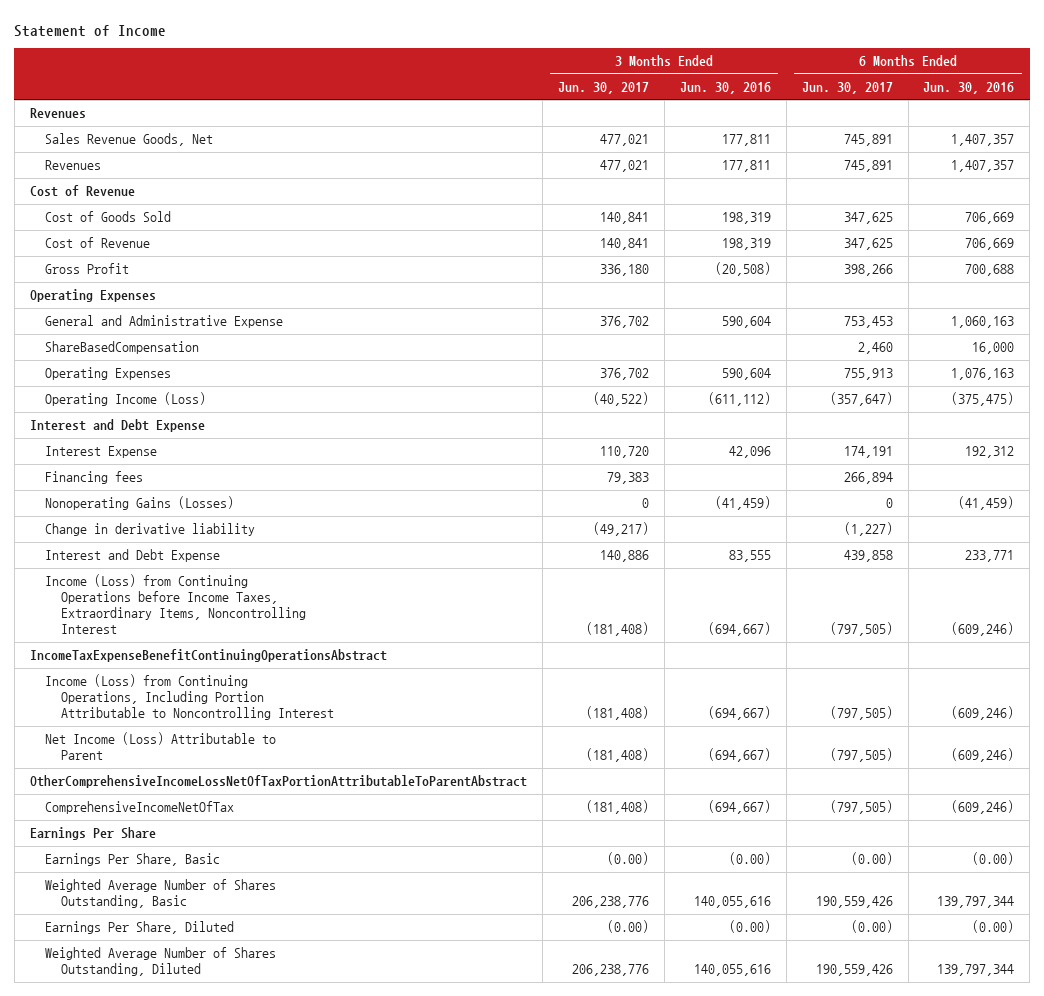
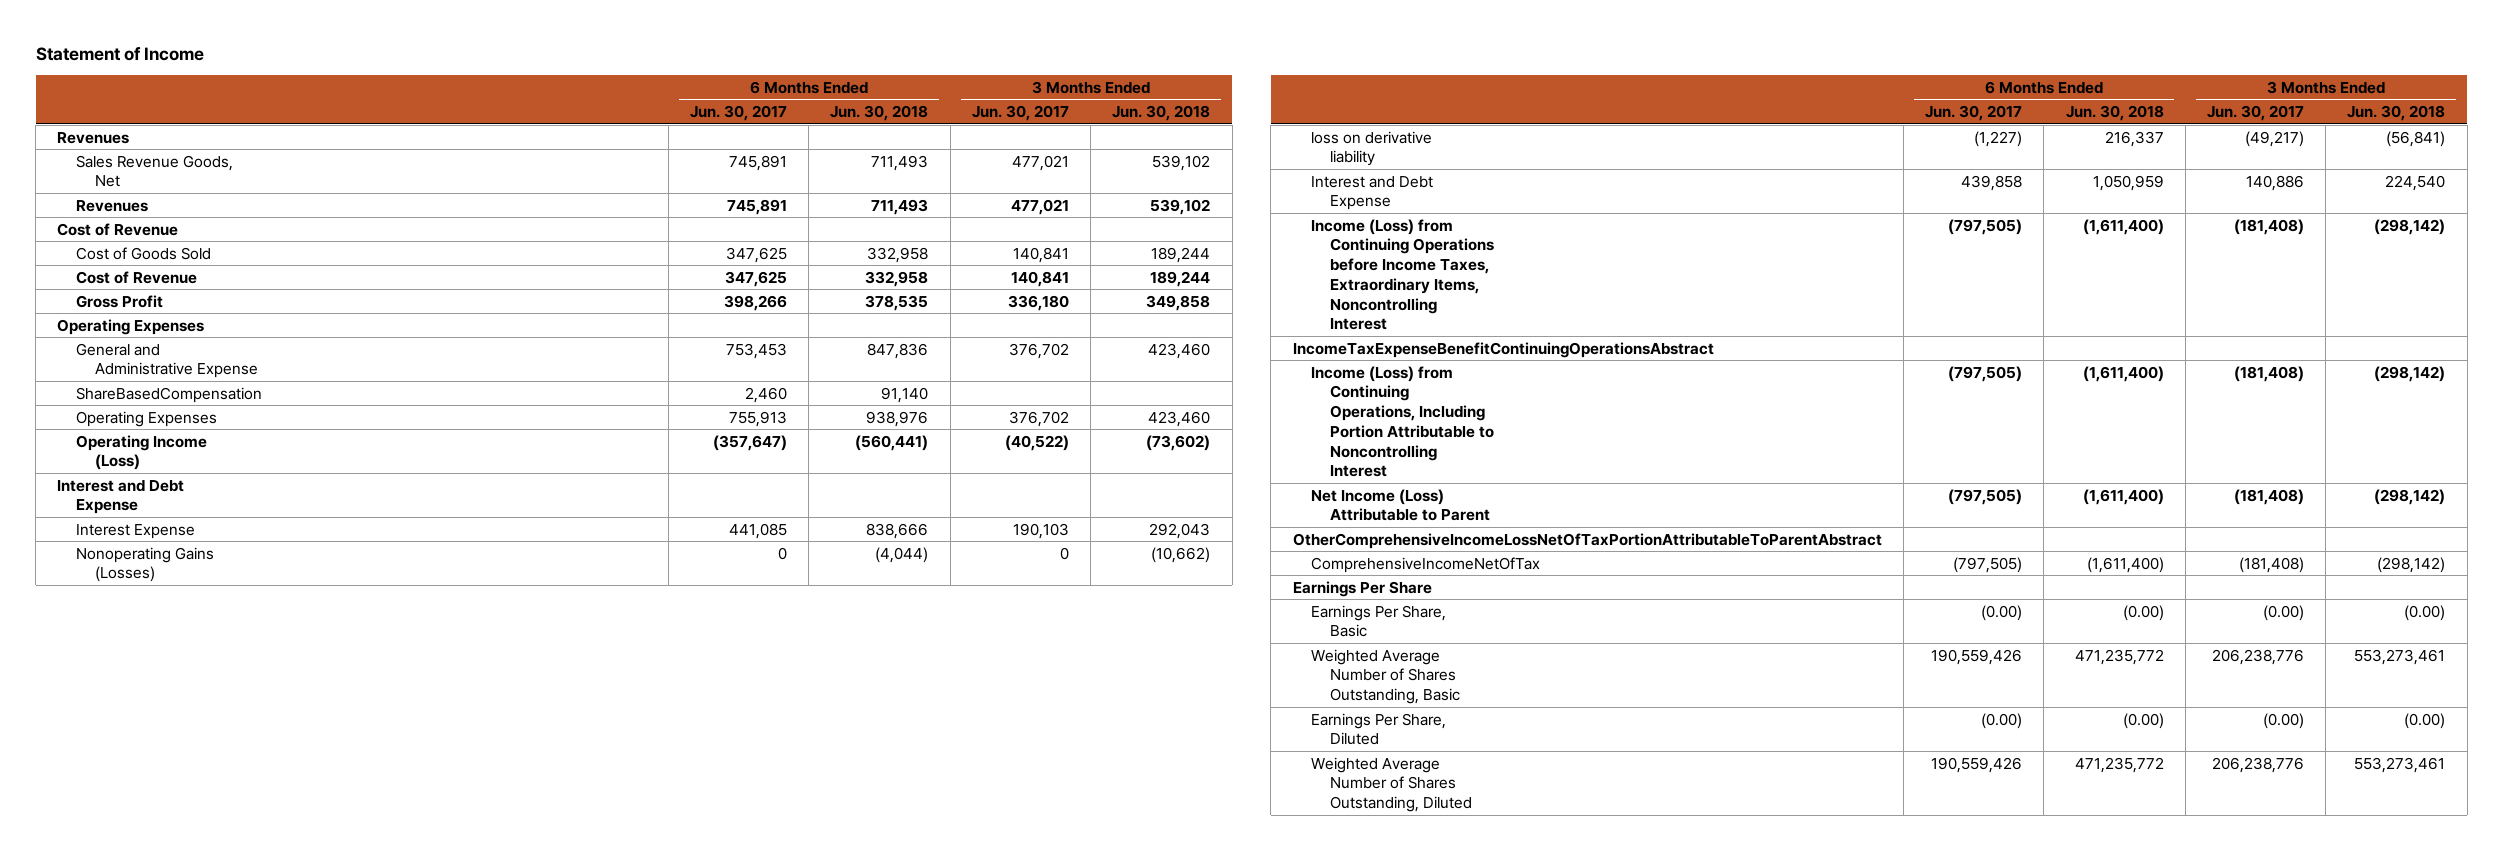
- | 3 Months Ended Jun. 30, 2017 | 3 Months Ended Jun. 30, 2016 | 6 Months Ended Jun. 30, 2017 | 6 Months Ended Jun. 30, 2016
+ | 6 Months Ended Jun. 30, 2017 | 6 Months Ended Jun. 30, 2018 | 3 Months Ended Jun. 30, 2017 | 3 Months Ended Jun. 30, 2018
- Interest Expense | 110,720 | 42,096 | 174,191 | 192,312
- Financing fees | 79,383 | | 266,894 |
+ Interest Expense | 441,085 | 838,666 | 190,103 | 292,043
- Change in derivative liability | (49,217) | | (1,227) |
+ loss on derivative liability | (1,227) | 216,337 | (49,217) | (56,841)

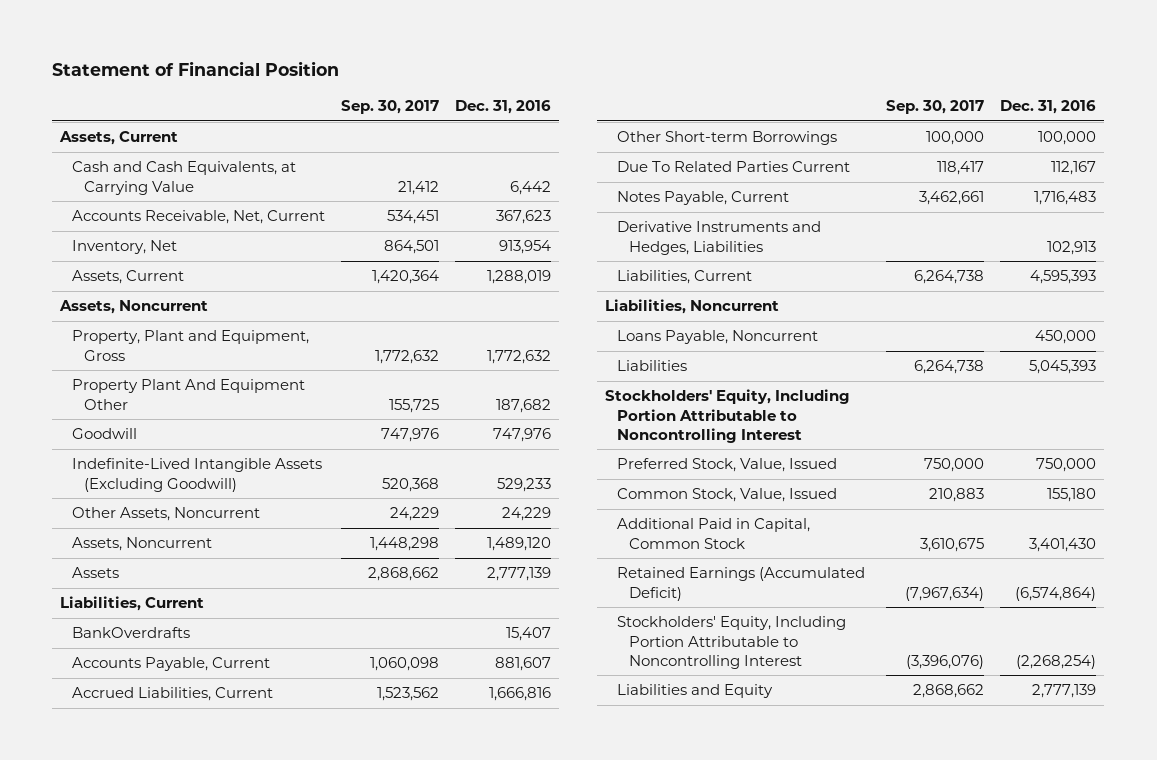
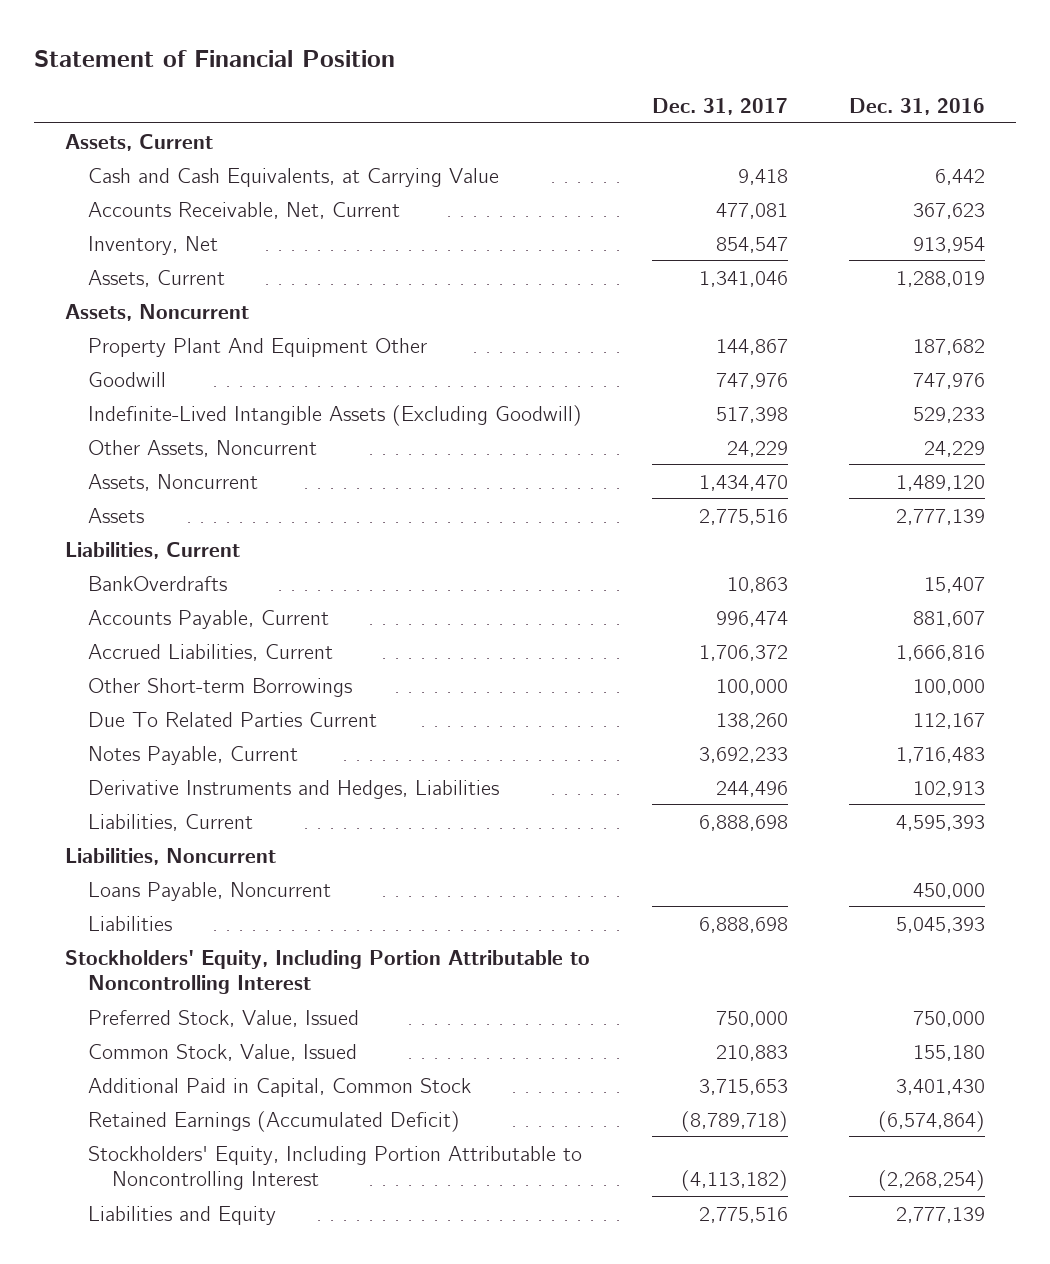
- | Sep. 30, 2017 | Dec. 31, 2016
+ | Dec. 31, 2017 | Dec. 31, 2016
- Property, Plant and Equipment, Gross | 1,772,632 | 1,772,632

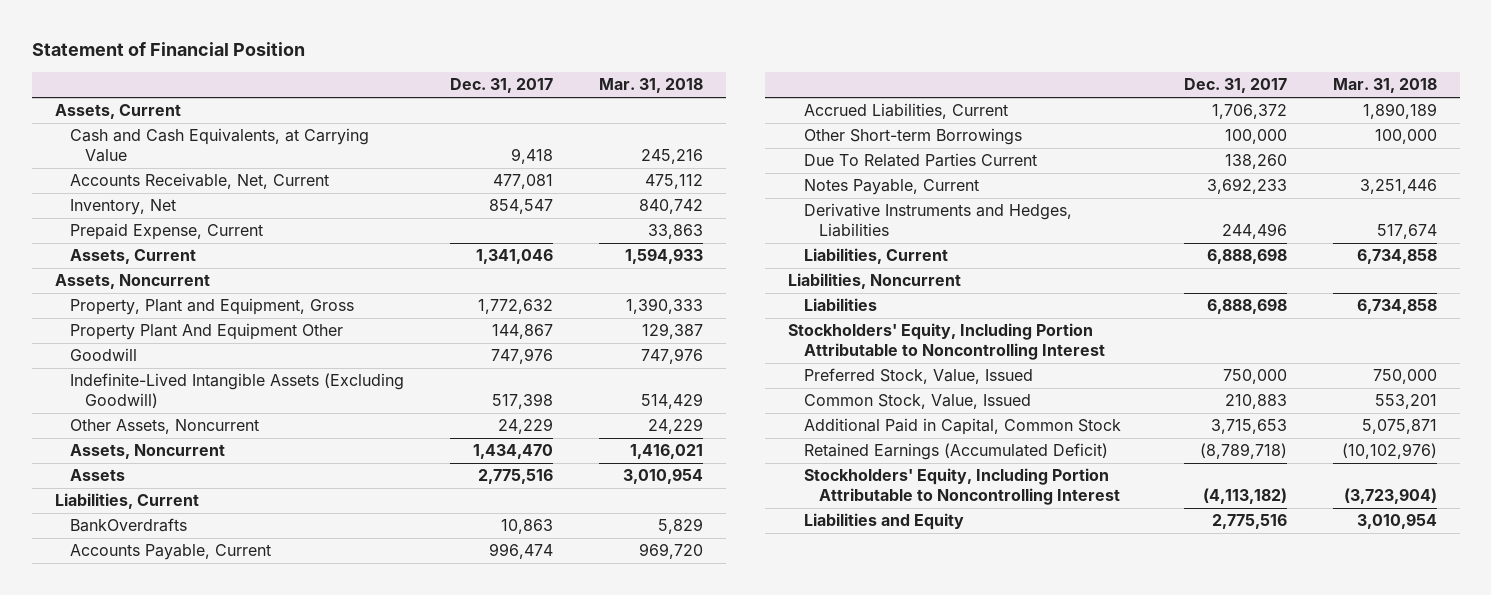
- | Dec. 31, 2017 | Dec. 31, 2016
+ | Dec. 31, 2017 | Mar. 31, 2018
+ Prepaid Expense, Current | | 33,863
+ Property, Plant and Equipment, Gross | 1,772,632 | 1,390,333
- Loans Payable, Noncurrent | | 450,000

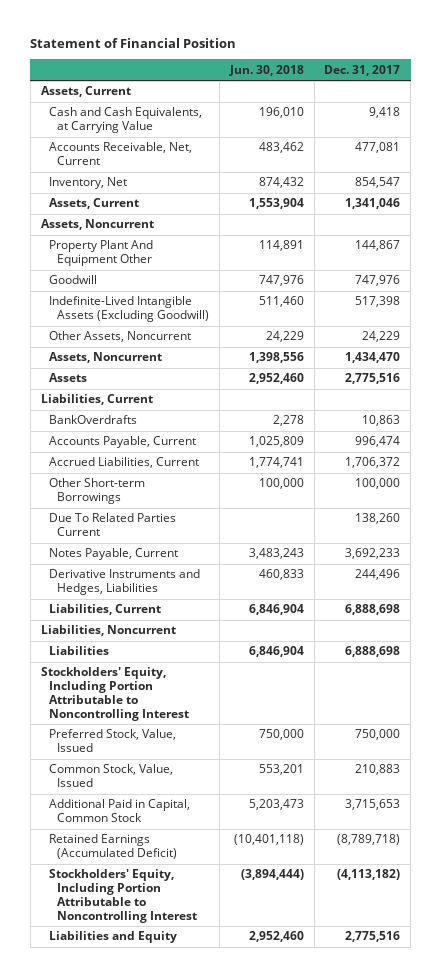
- | Dec. 31, 2017 | Mar. 31, 2018
+ | Jun. 30, 2018 | Dec. 31, 2017
- Prepaid Expense, Current | | 33,863
- Property, Plant and Equipment, Gross | 1,772,632 | 1,390,333

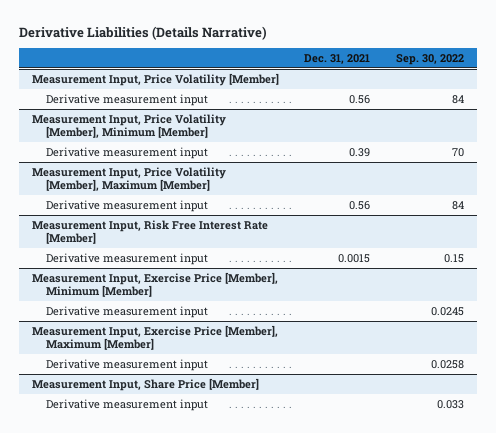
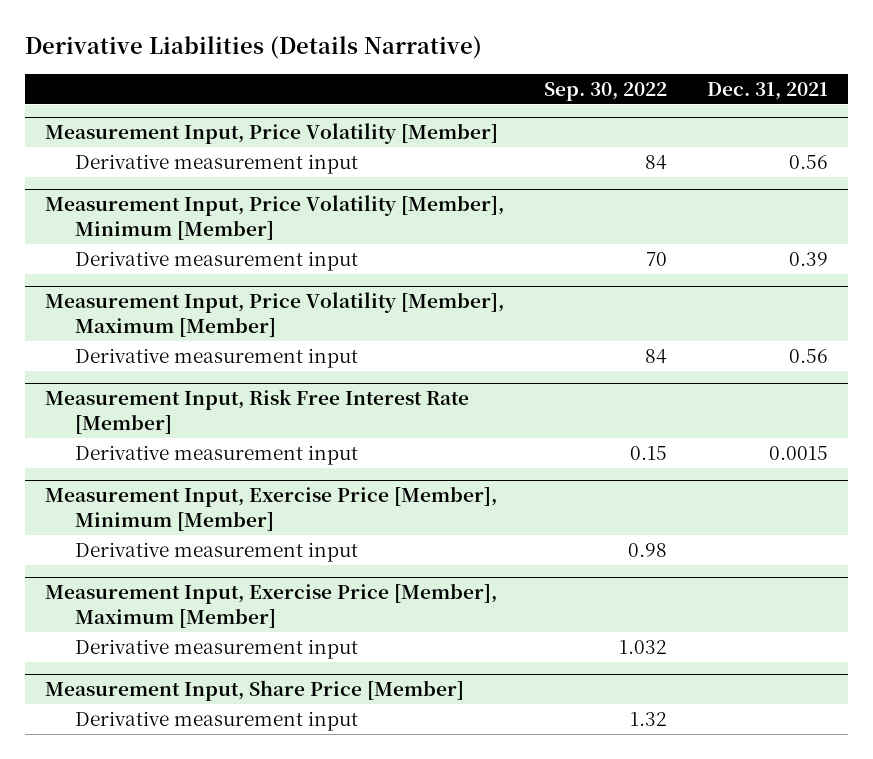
- | Dec. 31, 2021 | Sep. 30, 2022
+ | Sep. 30, 2022 | Dec. 31, 2021
@ Measurement Input, Exercise Price [Member], Minimum [Member]
- Derivative measurement input | | 0.0245
+ Derivative measurement input | 0.98 |
@ Measurement Input, Exercise Price [Member], Maximum [Member]
- Derivative measurement input | | 0.0258
+ Derivative measurement input | 1.032 |
@ Measurement Input, Share Price [Member]
- Derivative measurement input | | 0.033
+ Derivative measurement input | 1.32 |

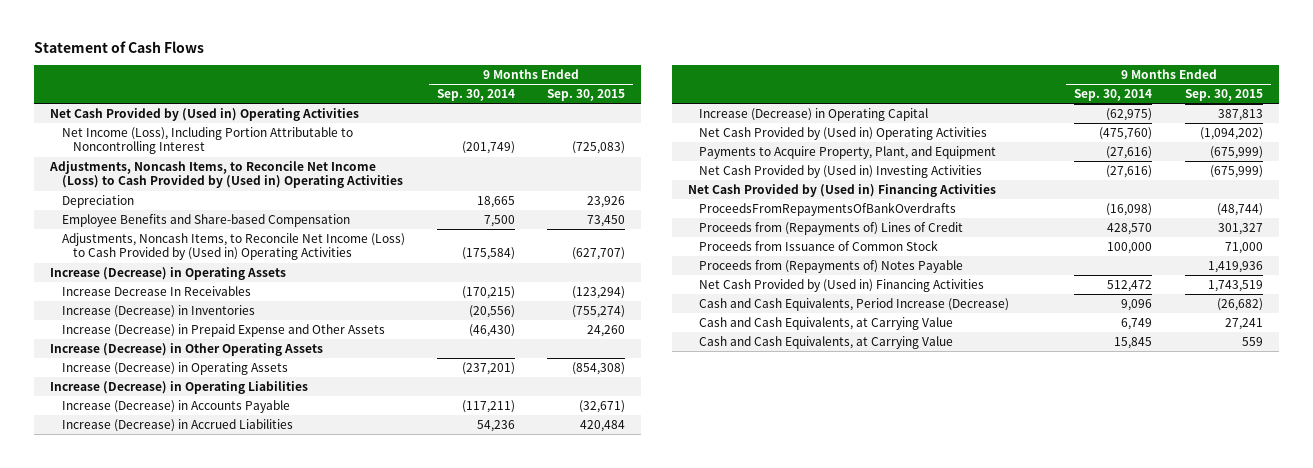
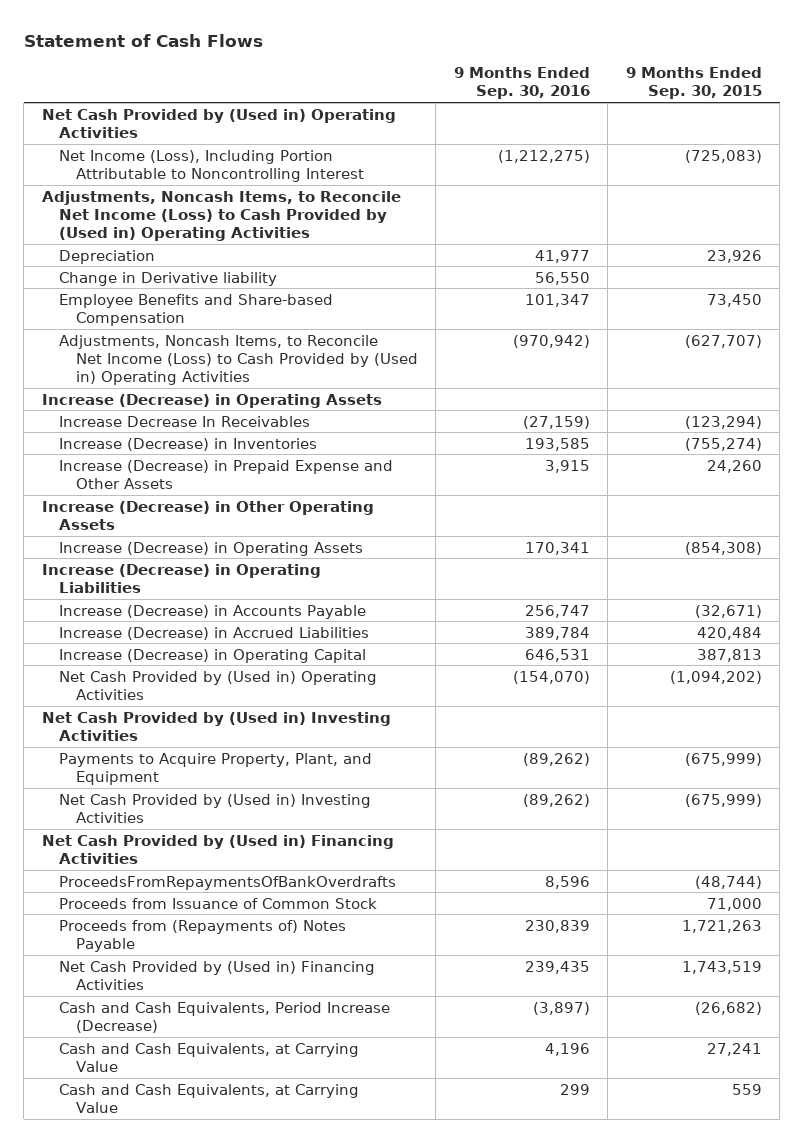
- | 9 Months Ended Sep. 30, 2014 | 9 Months Ended Sep. 30, 2015
+ | 9 Months Ended Sep. 30, 2016 | 9 Months Ended Sep. 30, 2015
+ Change in Derivative liability | 56,550 |
+ Net Cash Provided by (Used in) Investing Activities
- Proceeds from (Repayments of) Lines of Credit | 428,570 | 301,327
- Proceeds from (Repayments of) Notes Payable | | 1,419,936
+ Proceeds from (Repayments of) Notes Payable | 230,839 | 1,721,263

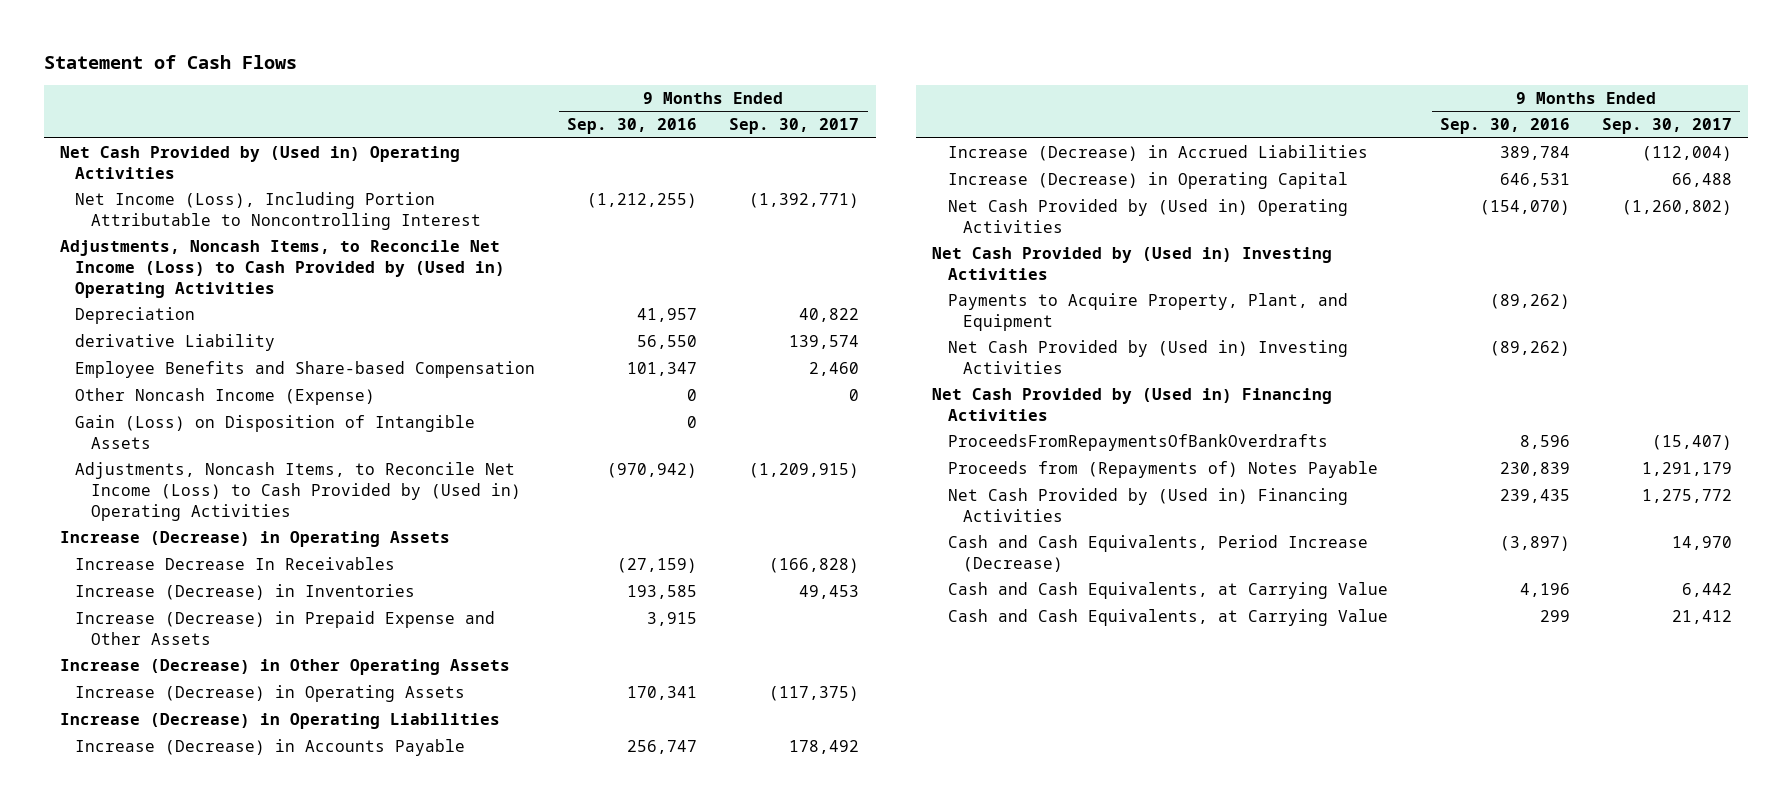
- | 9 Months Ended Sep. 30, 2016 | 9 Months Ended Sep. 30, 2015
+ | 9 Months Ended Sep. 30, 2016 | 9 Months Ended Sep. 30, 2017
- Net Income (Loss), Including Portion Attributable to Noncontrolling Interest | (1,212,275) | (725,083)
+ Net Income (Loss), Including Portion Attributable to Noncontrolling Interest | (1,212,255) | (1,392,771)
- Depreciation | 41,977 | 23,926
- Change in Derivative liability | 56,550 |
+ Depreciation | 41,957 | 40,822
+ derivative Liability | 56,550 | 139,574
+ Other Noncash Income (Expense) | 0 | 0
+ Gain (Loss) on Disposition of Intangible Assets | 0 |
- Proceeds from Issuance of Common Stock | | 71,000

